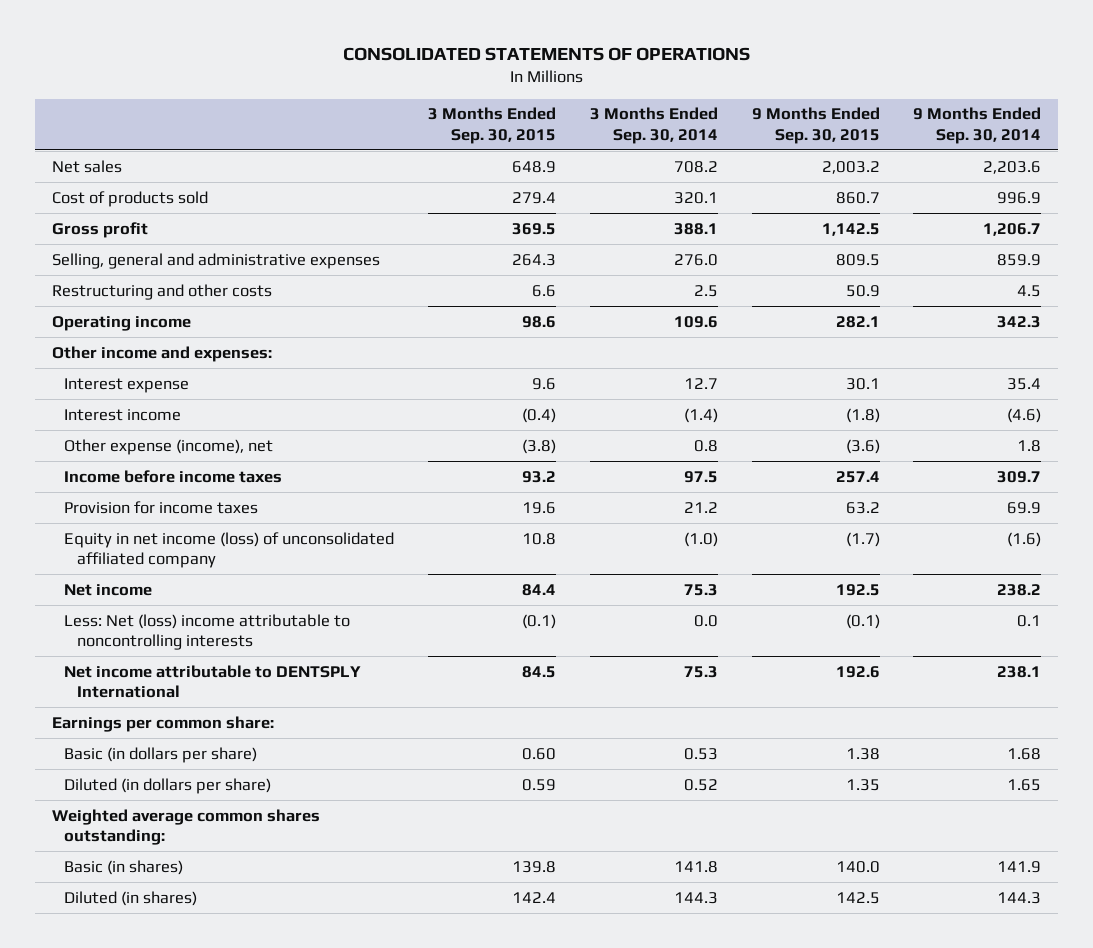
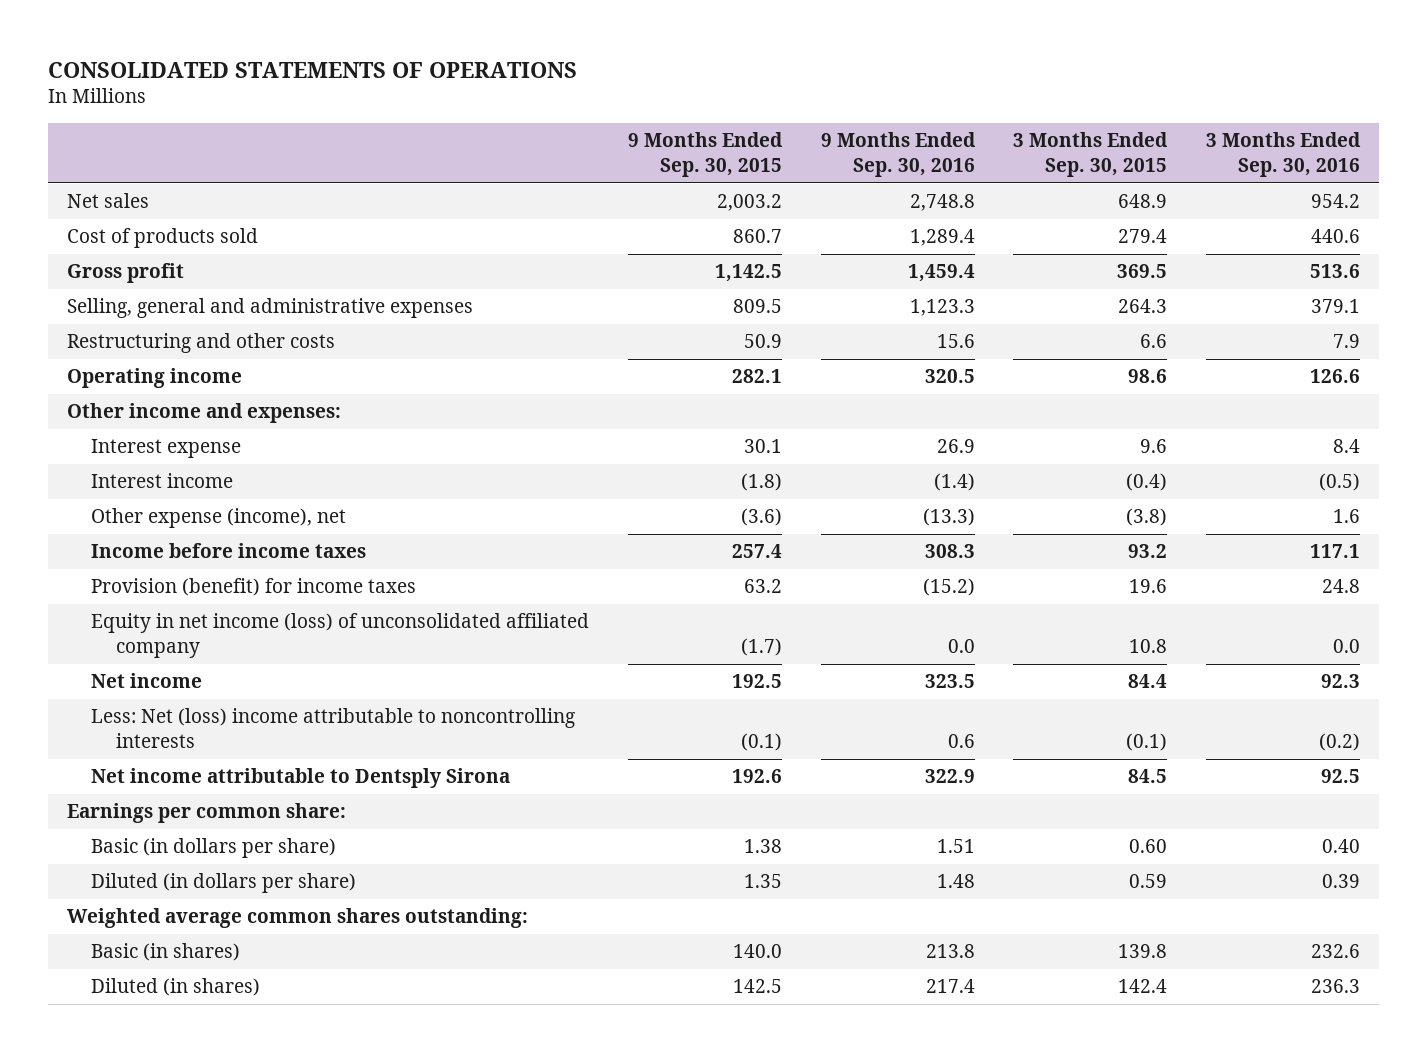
- | 3 Months Ended Sep. 30, 2015 | 3 Months Ended Sep. 30, 2014 | 9 Months Ended Sep. 30, 2015 | 9 Months Ended Sep. 30, 2014
+ | 9 Months Ended Sep. 30, 2015 | 9 Months Ended Sep. 30, 2016 | 3 Months Ended Sep. 30, 2015 | 3 Months Ended Sep. 30, 2016
- Provision for income taxes | 19.6 | 21.2 | 63.2 | 69.9
+ Provision (benefit) for income taxes | 63.2 | (15.2) | 19.6 | 24.8
- Net income attributable to DENTSPLY International | 84.5 | 75.3 | 192.6 | 238.1
+ Net income attributable to Dentsply Sirona | 192.6 | 322.9 | 84.5 | 92.5

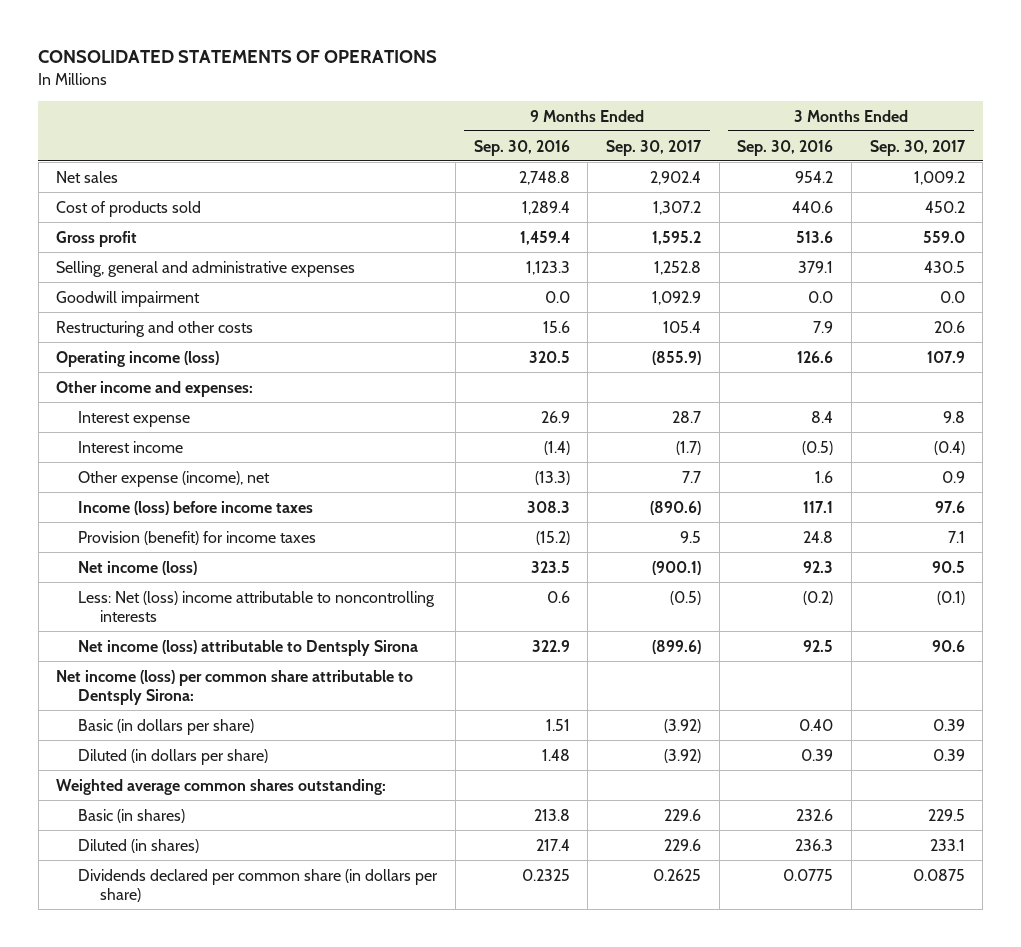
- | 9 Months Ended Sep. 30, 2015 | 9 Months Ended Sep. 30, 2016 | 3 Months Ended Sep. 30, 2015 | 3 Months Ended Sep. 30, 2016
+ | 9 Months Ended Sep. 30, 2016 | 9 Months Ended Sep. 30, 2017 | 3 Months Ended Sep. 30, 2016 | 3 Months Ended Sep. 30, 2017
+ Goodwill impairment | 0.0 | 1,092.9 | 0.0 | 0.0
- Operating income | 282.1 | 320.5 | 98.6 | 126.6
+ Operating income (loss) | 320.5 | (855.9) | 126.6 | 107.9
- Income before income taxes | 257.4 | 308.3 | 93.2 | 117.1
+ Income (loss) before income taxes | 308.3 | (890.6) | 117.1 | 97.6
- Equity in net income (loss) of unconsolidated affiliated company | (1.7) | 0.0 | 10.8 | 0.0
- Net income | 192.5 | 323.5 | 84.4 | 92.3
+ Net income (loss) | 323.5 | (900.1) | 92.3 | 90.5
- Net income attributable to Dentsply Sirona | 192.6 | 322.9 | 84.5 | 92.5
- Earnings per common share:
+ Net income (loss) attributable to Dentsply Sirona | 322.9 | (899.6) | 92.5 | 90.6
+ Net income (loss) per common share attributable to Dentsply Sirona:
+ Dividends declared per common share (in dollars per share) | 0.2325 | 0.2625 | 0.0775 | 0.0875

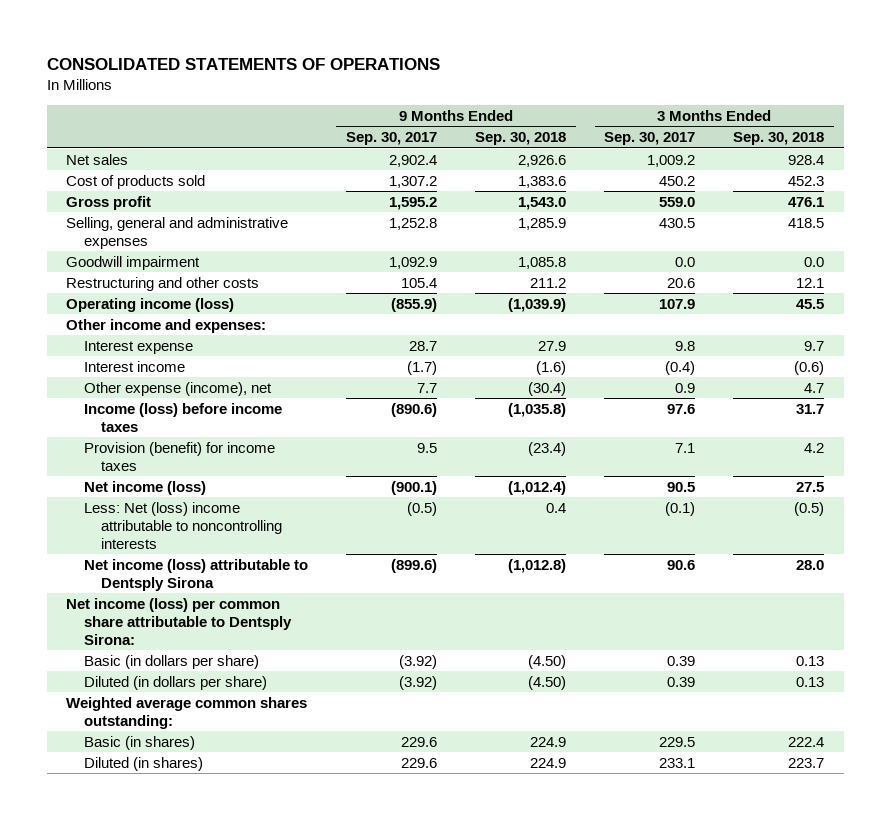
- | 9 Months Ended Sep. 30, 2016 | 9 Months Ended Sep. 30, 2017 | 3 Months Ended Sep. 30, 2016 | 3 Months Ended Sep. 30, 2017
+ | 9 Months Ended Sep. 30, 2017 | 9 Months Ended Sep. 30, 2018 | 3 Months Ended Sep. 30, 2017 | 3 Months Ended Sep. 30, 2018
- Dividends declared per common share (in dollars per share) | 0.2325 | 0.2625 | 0.0775 | 0.0875

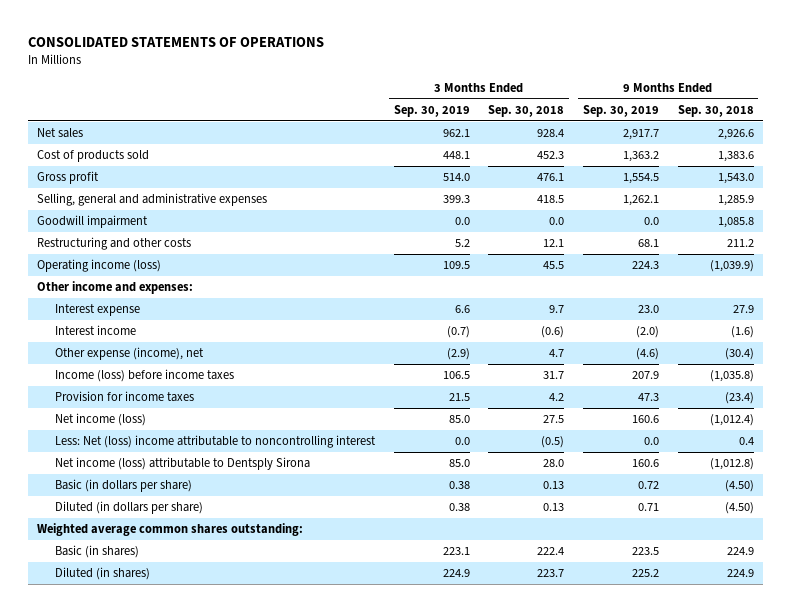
- | 9 Months Ended Sep. 30, 2017 | 9 Months Ended Sep. 30, 2018 | 3 Months Ended Sep. 30, 2017 | 3 Months Ended Sep. 30, 2018
+ | 3 Months Ended Sep. 30, 2019 | 3 Months Ended Sep. 30, 2018 | 9 Months Ended Sep. 30, 2019 | 9 Months Ended Sep. 30, 2018
- Provision (benefit) for income taxes | 9.5 | (23.4) | 7.1 | 4.2
+ Provision for income taxes | 21.5 | 4.2 | 47.3 | (23.4)
- Less: Net (loss) income attributable to noncontrolling interests | (0.5) | 0.4 | (0.1) | (0.5)
+ Less: Net (loss) income attributable to noncontrolling interest | 0.0 | (0.5) | 0.0 | 0.4
- Net income (loss) per common share attributable to Dentsply Sirona:

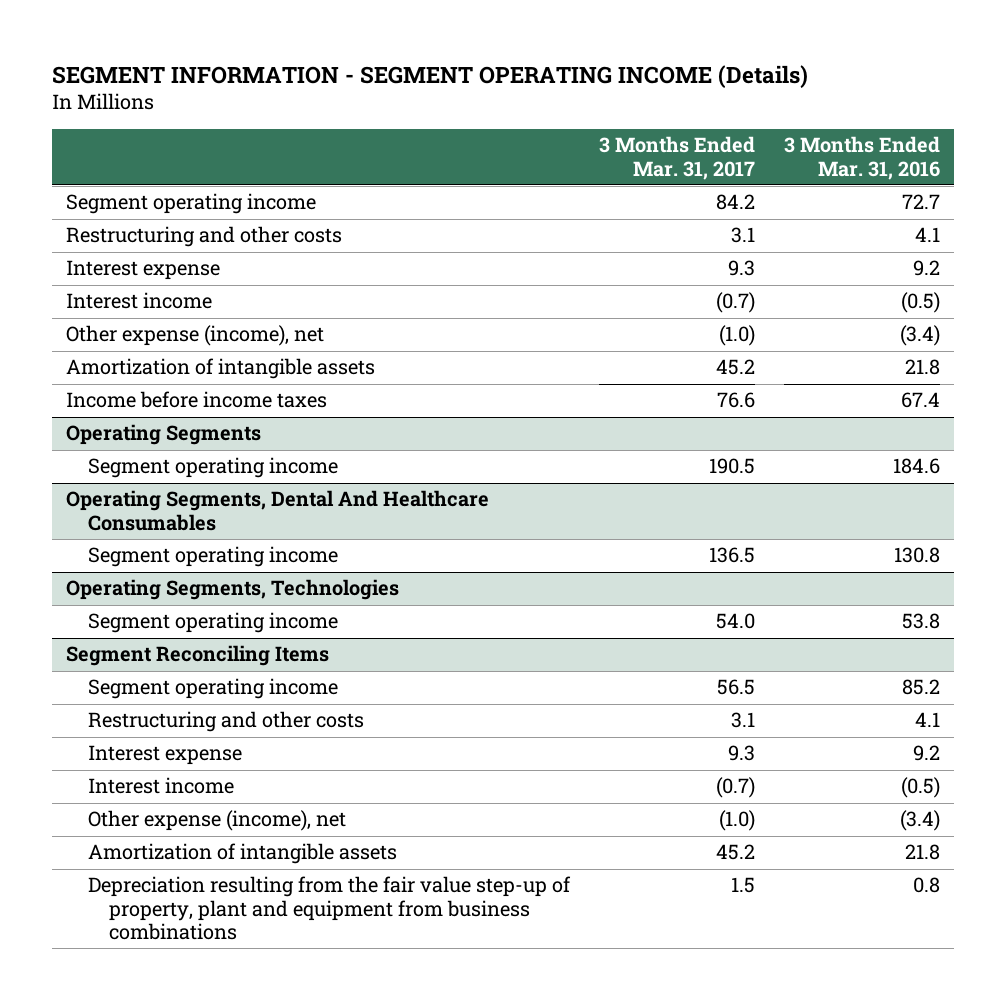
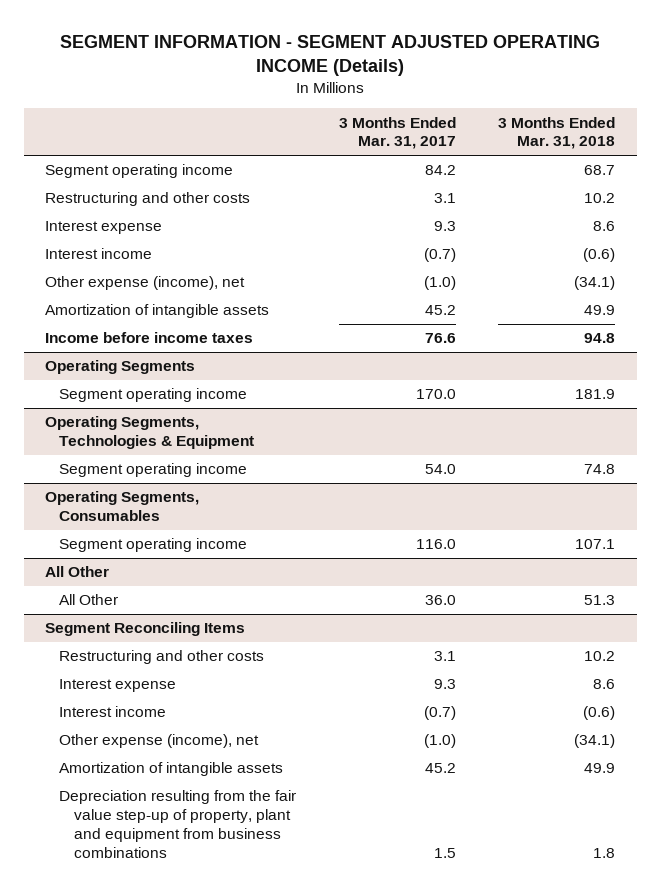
- SEGMENT INFORMATION - SEGMENT OPERATING INCOME (Details)
+ SEGMENT INFORMATION - SEGMENT ADJUSTED OPERATING INCOME (Details)
- | 3 Months Ended Mar. 31, 2017 | 3 Months Ended Mar. 31, 2016
+ | 3 Months Ended Mar. 31, 2017 | 3 Months Ended Mar. 31, 2018
@ Operating Segments
- Segment operating income | 190.5 | 184.6
- Operating Segments, Dental And Healthcare Consumables
- Segment operating income | 136.5 | 130.8
- Operating Segments, Technologies
@ Operating Segments
+ Segment operating income | 170.0 | 181.9
+ Operating Segments, Technologies & Equipment
+ Operating Segments, Consumables
+ Segment operating income | 116.0 | 107.1
+ All Other
+ All Other | 36.0 | 51.3
@ Segment Reconciling Items
- Segment operating income | 56.5 | 85.2

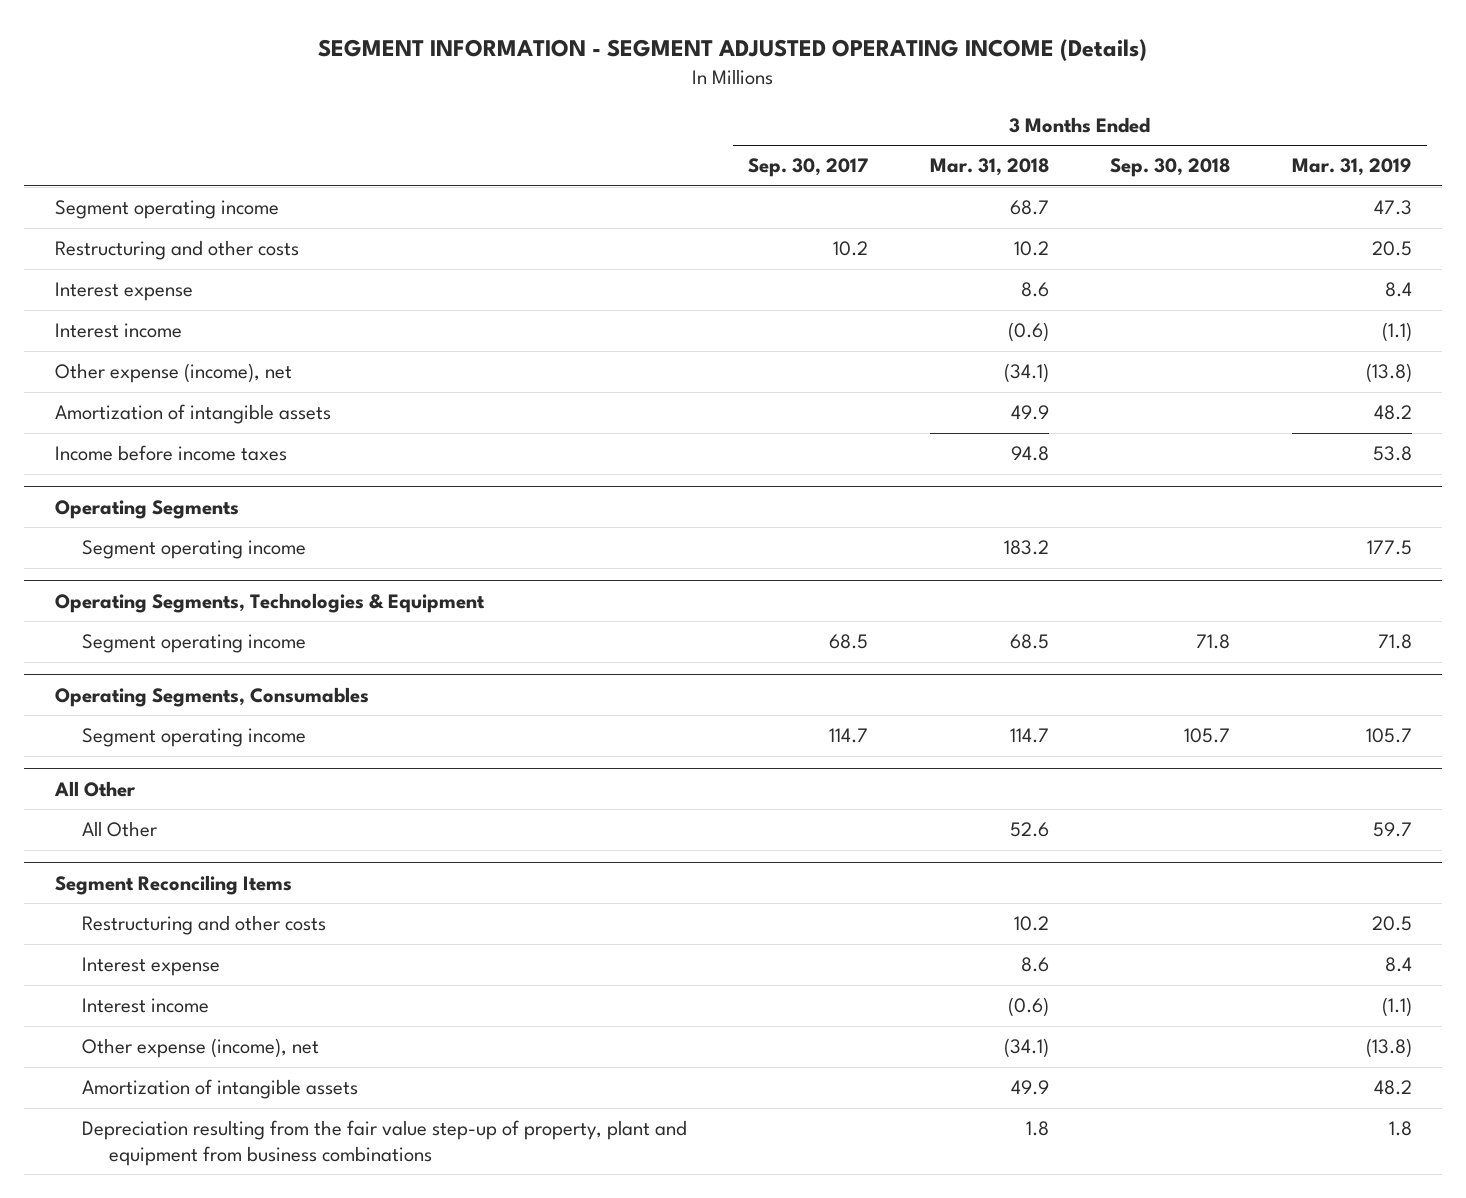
- | 3 Months Ended Mar. 31, 2017 | 3 Months Ended Mar. 31, 2018
+ | 3 Months Ended Sep. 30, 2017 | 3 Months Ended Mar. 31, 2018 | 3 Months Ended Sep. 30, 2018 | 3 Months Ended Mar. 31, 2019
@ Operating Segments
- Segment operating income | 170.0 | 181.9
+ Segment operating income | | 183.2 | | 177.5
@ Operating Segments, Technologies & Equipment
- Segment operating income | 54.0 | 74.8
+ Segment operating income | 68.5 | 68.5 | 71.8 | 71.8
@ Operating Segments, Consumables
- Segment operating income | 116.0 | 107.1
+ Segment operating income | 114.7 | 114.7 | 105.7 | 105.7
@ All Other
- All Other | 36.0 | 51.3
+ All Other | | 52.6 | | 59.7

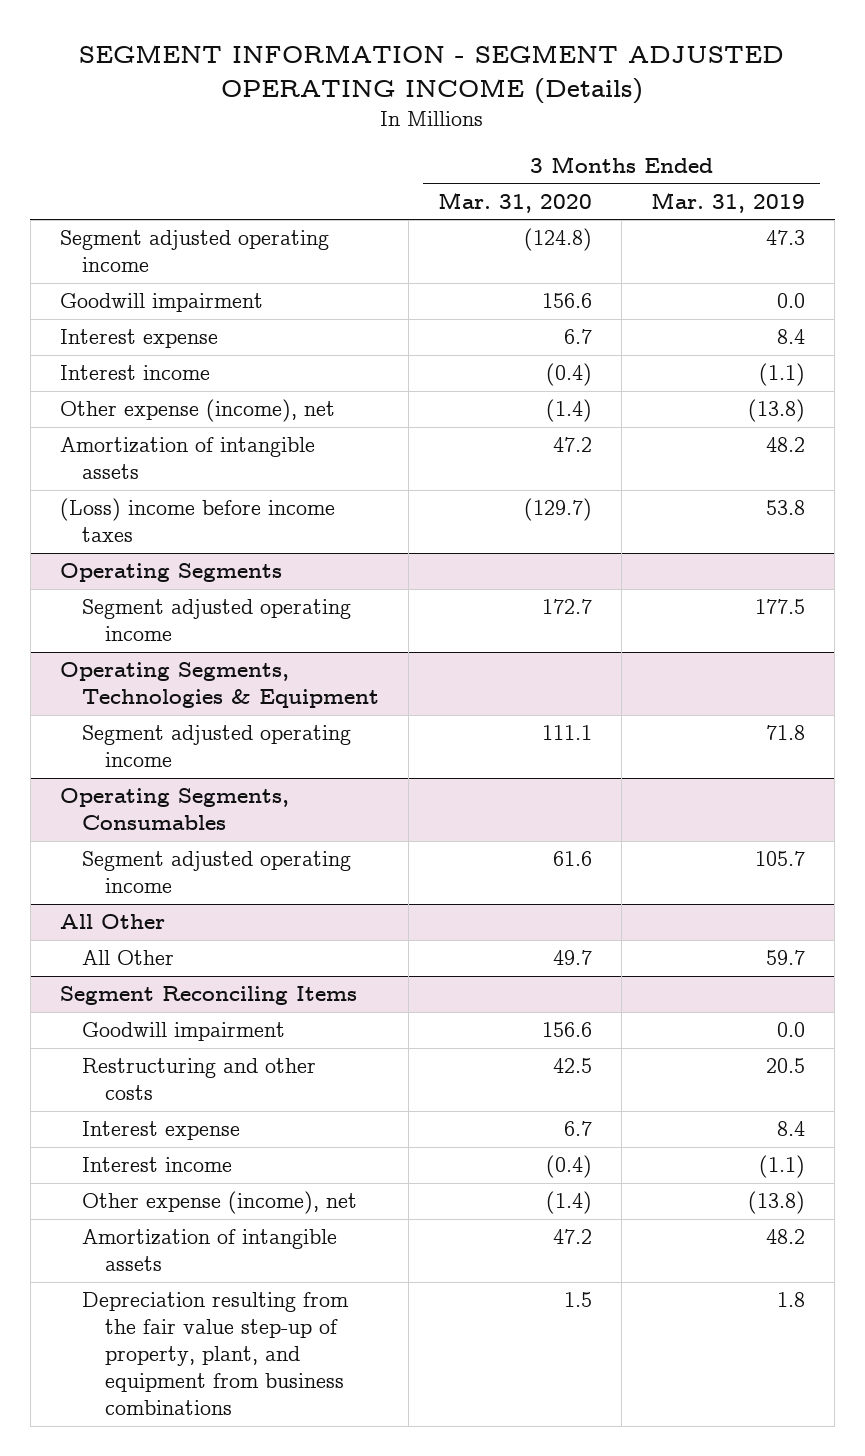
- | 3 Months Ended Sep. 30, 2017 | 3 Months Ended Mar. 31, 2018 | 3 Months Ended Sep. 30, 2018 | 3 Months Ended Mar. 31, 2019
+ | 3 Months Ended Mar. 31, 2020 | 3 Months Ended Mar. 31, 2019
- Segment operating income | | 68.7 | | 47.3
- Restructuring and other costs | 10.2 | 10.2 | | 20.5
+ Segment adjusted operating income | (124.8) | 47.3
+ Goodwill impairment | 156.6 | 0.0
- Income before income taxes | | 94.8 | | 53.8
+ (Loss) income before income taxes | (129.7) | 53.8
@ Operating Segments
- Segment operating income | | 183.2 | | 177.5
+ Segment adjusted operating income | 172.7 | 177.5
@ Operating Segments, Technologies & Equipment
- Segment operating income | 68.5 | 68.5 | 71.8 | 71.8
+ Segment adjusted operating income | 111.1 | 71.8
@ Operating Segments, Consumables
- Segment operating income | 114.7 | 114.7 | 105.7 | 105.7
+ Segment adjusted operating income | 61.6 | 105.7
@ Segment Reconciling Items
+ Goodwill impairment | 156.6 | 0.0
- Depreciation resulting from the fair value step-up of property, plant and equipment from business combinations | | 1.8 | | 1.8
+ Depreciation resulting from the fair value step-up of property, plant, and equipment from business combinations | 1.5 | 1.8

